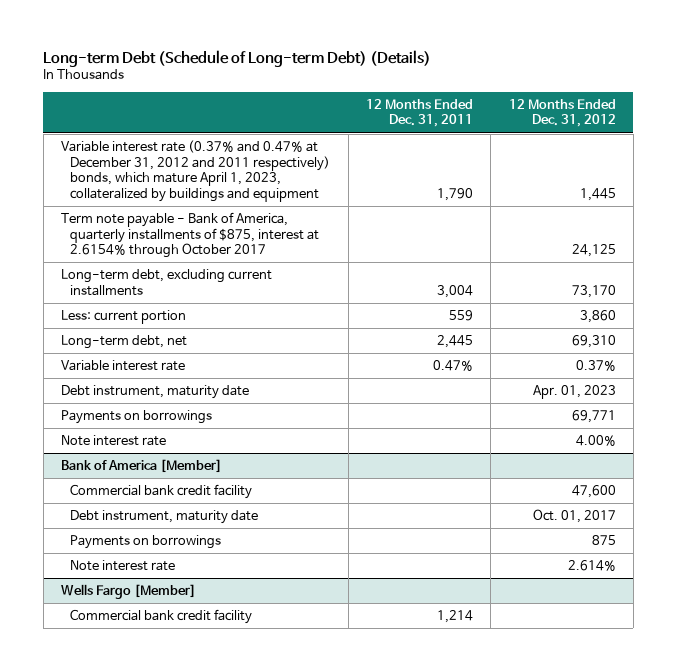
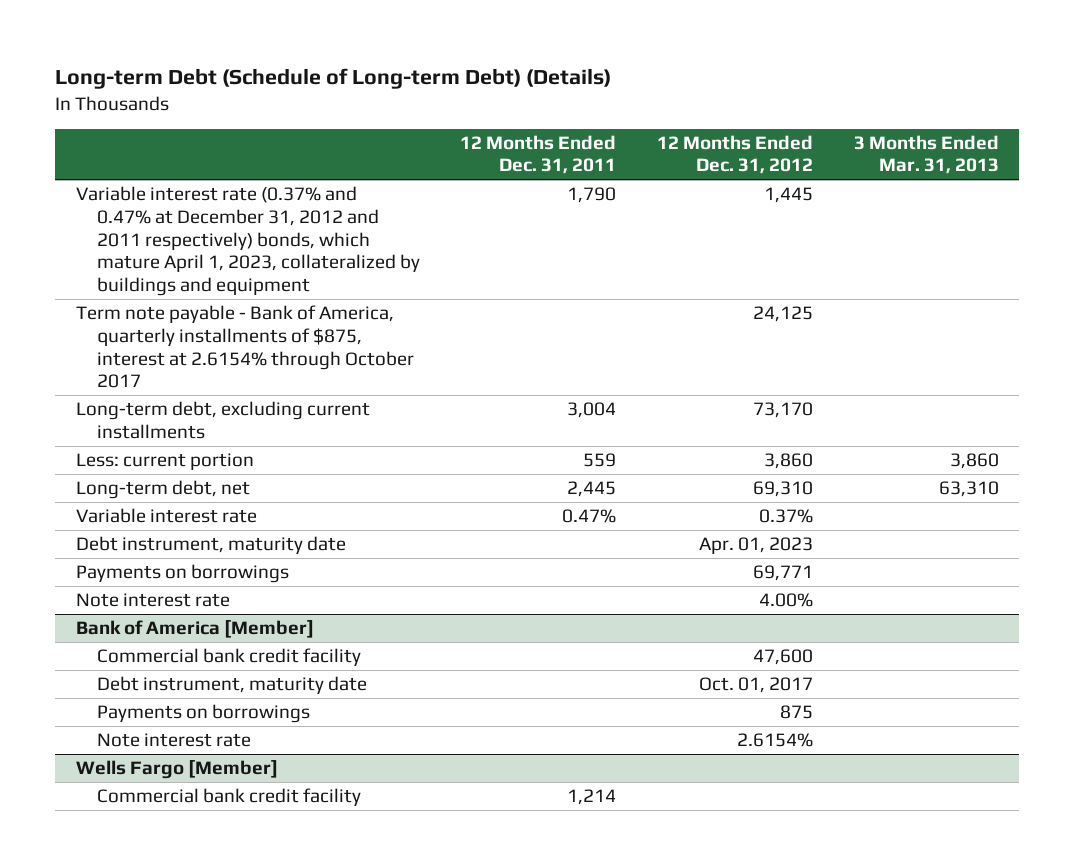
- | 12 Months Ended Dec. 31, 2011 | 12 Months Ended Dec. 31, 2012
+ | 12 Months Ended Dec. 31, 2011 | 12 Months Ended Dec. 31, 2012 | 3 Months Ended Mar. 31, 2013
@ Bank of America [Member]
- Note interest rate | | 2.614%
+ Note interest rate | | 2.6154% |

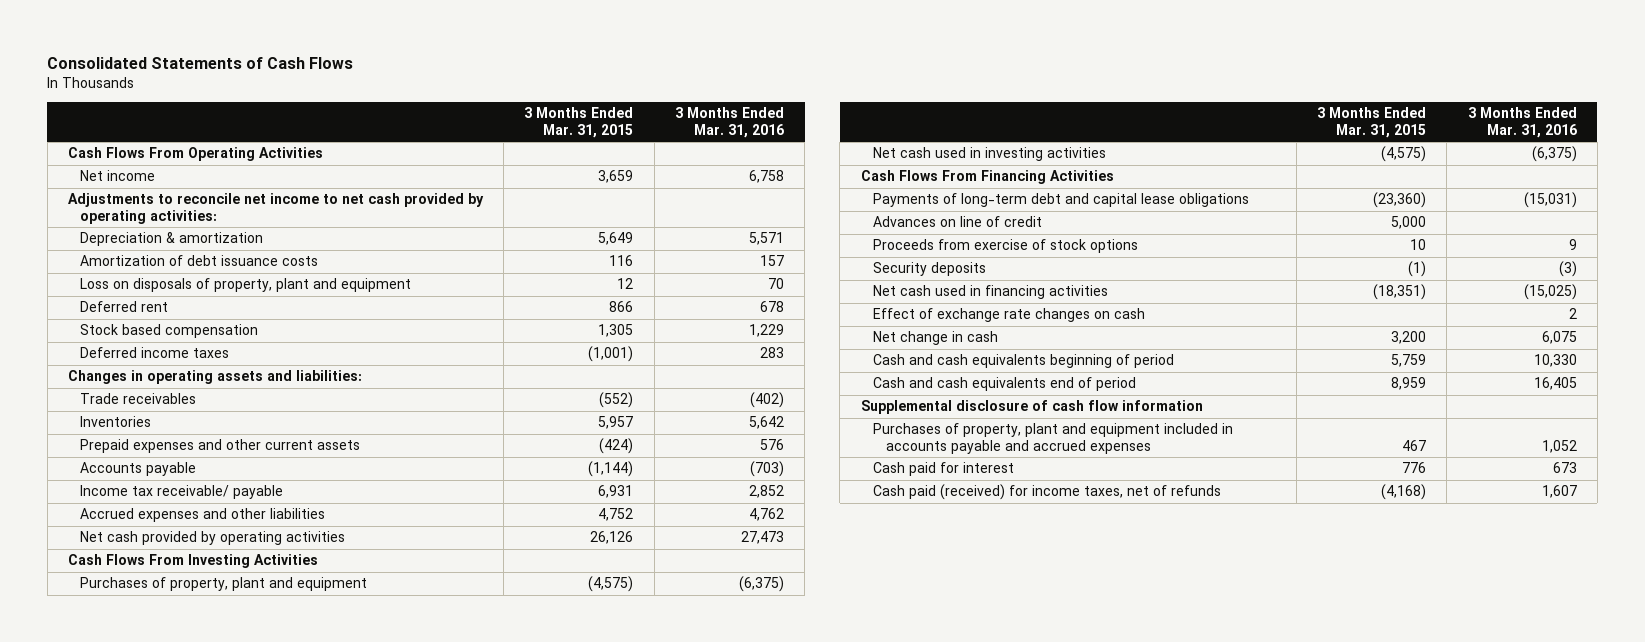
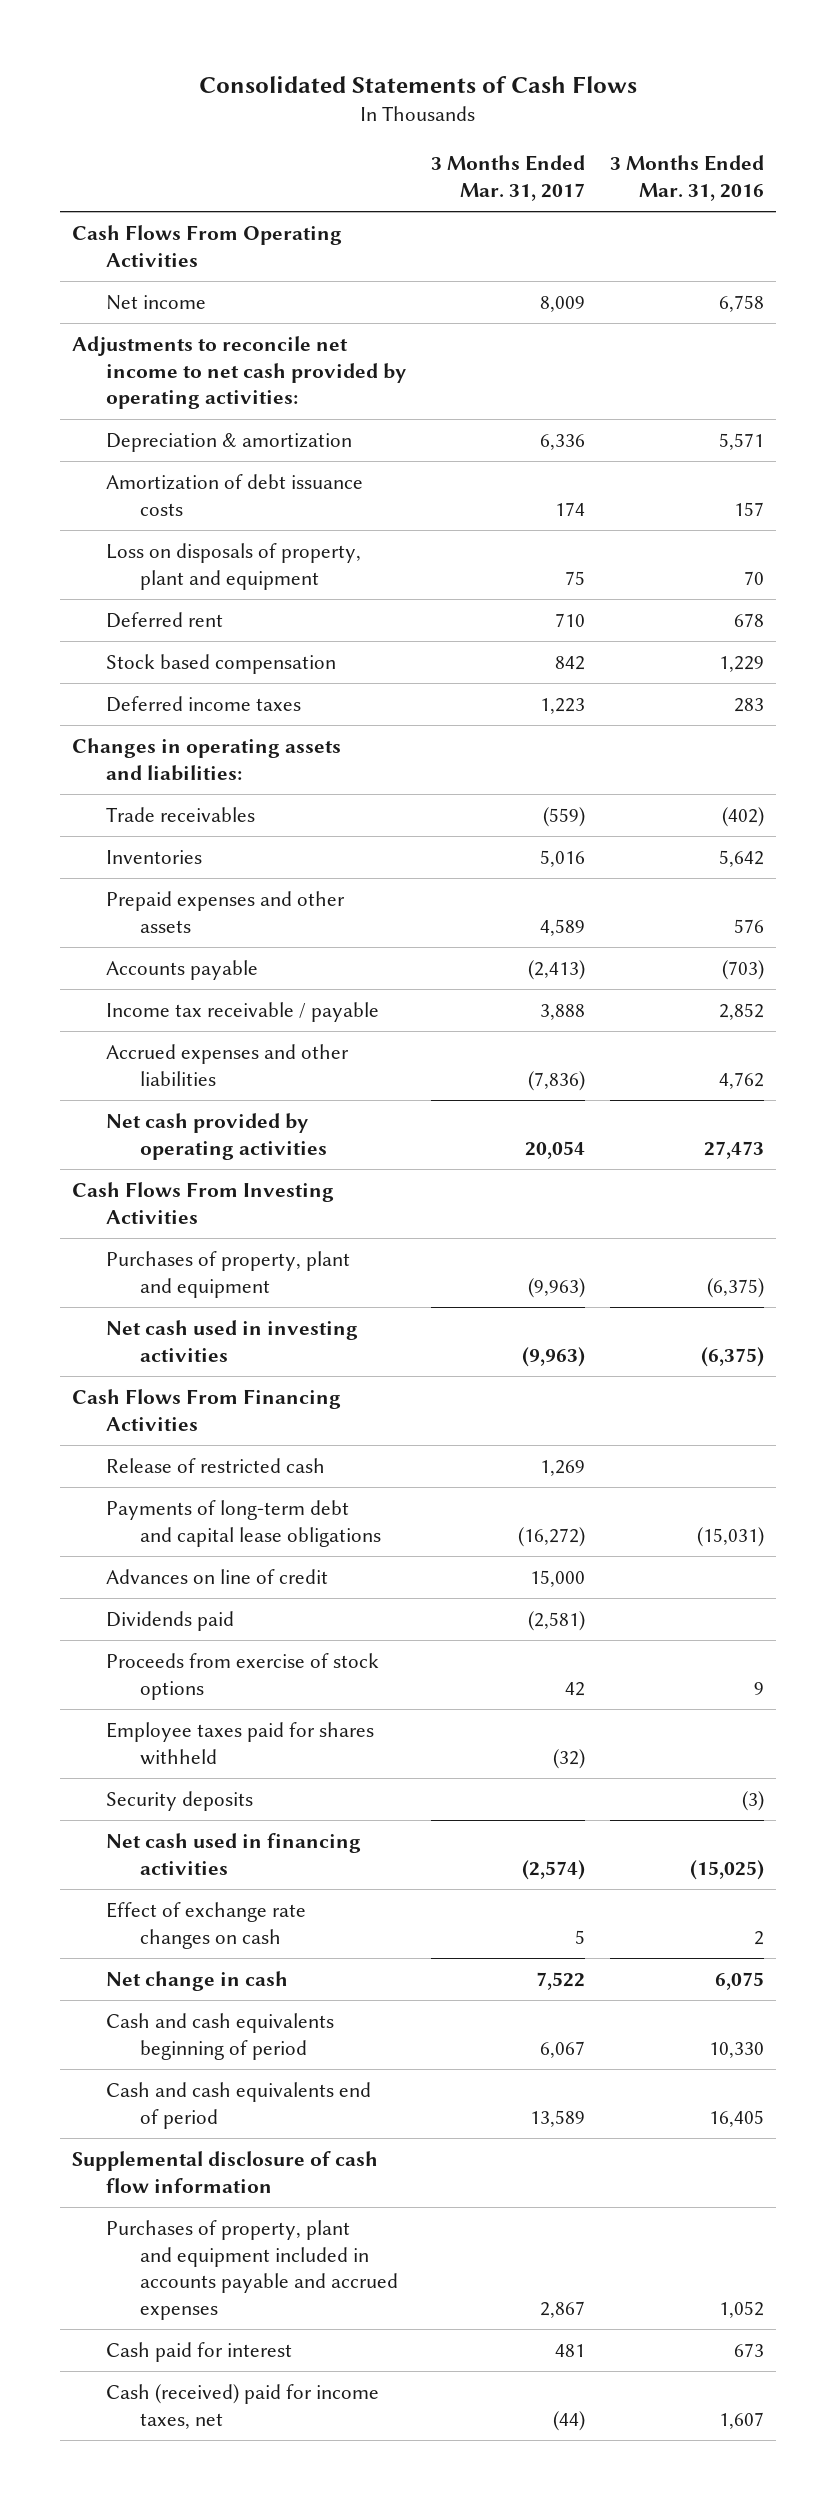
- | 3 Months Ended Mar. 31, 2015 | 3 Months Ended Mar. 31, 2016
+ | 3 Months Ended Mar. 31, 2017 | 3 Months Ended Mar. 31, 2016
- Prepaid expenses and other current assets | (424) | 576
+ Prepaid expenses and other assets | 4,589 | 576
- Income tax receivable/ payable | 6,931 | 2,852
+ Income tax receivable / payable | 3,888 | 2,852
+ Release of restricted cash | 1,269 |
+ Dividends paid | (2,581) |
+ Employee taxes paid for shares withheld | (32) |
- Cash paid (received) for income taxes, net of refunds | (4,168) | 1,607
+ Cash (received) paid for income taxes, net | (44) | 1,607

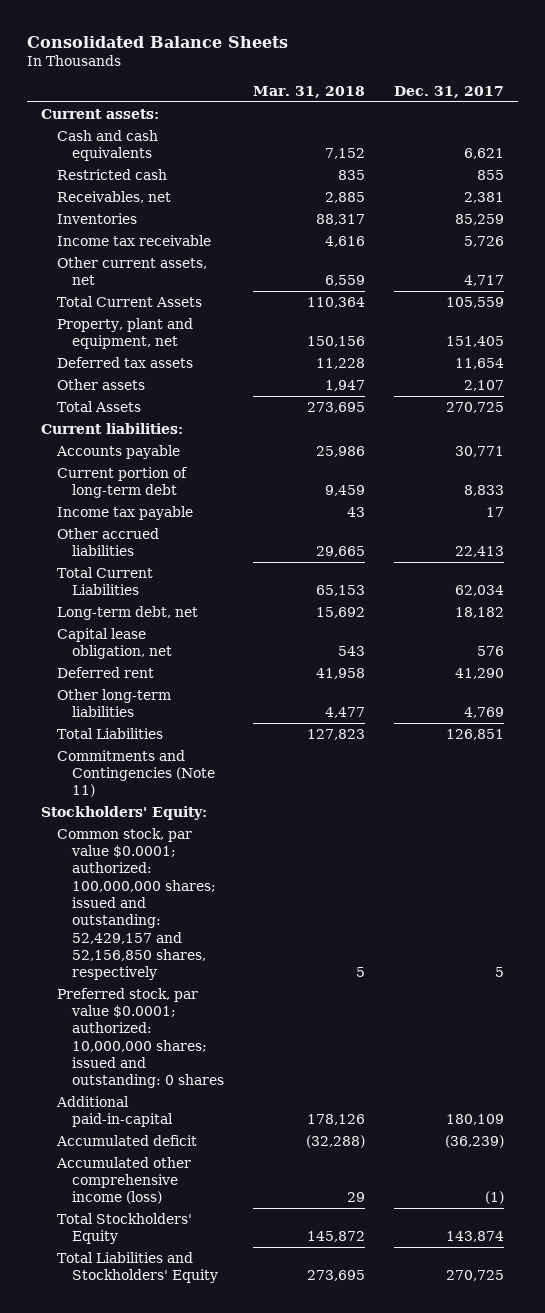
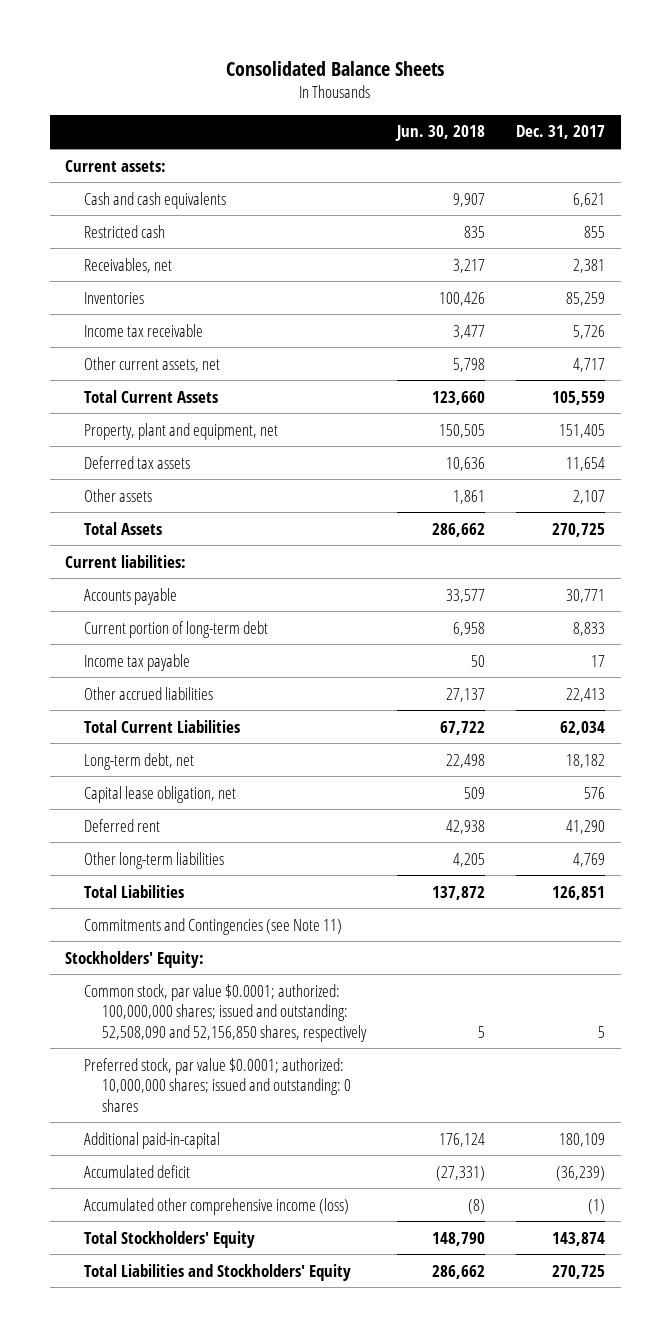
- | Mar. 31, 2018 | Dec. 31, 2017
+ | Jun. 30, 2018 | Dec. 31, 2017
- Commitments and Contingencies (Note 11)
+ Commitments and Contingencies (see Note 11)
- Common stock, par value $0.0001; authorized: 100,000,000 shares; issued and outstanding: 52,429,157 and 52,156,850 shares, respectively | 5 | 5
+ Common stock, par value $0.0001; authorized: 100,000,000 shares; issued and outstanding: 52,508,090 and 52,156,850 shares, respectively | 5 | 5

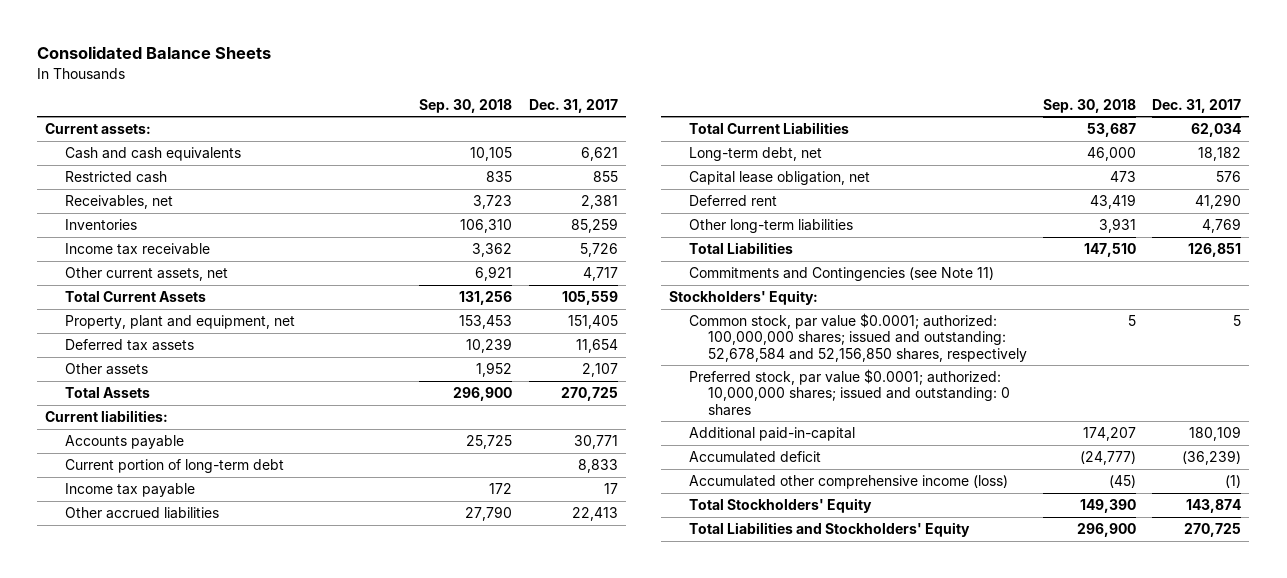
- | Jun. 30, 2018 | Dec. 31, 2017
+ | Sep. 30, 2018 | Dec. 31, 2017
- Common stock, par value $0.0001; authorized: 100,000,000 shares; issued and outstanding: 52,508,090 and 52,156,850 shares, respectively | 5 | 5
+ Common stock, par value $0.0001; authorized: 100,000,000 shares; issued and outstanding: 52,678,584 and 52,156,850 shares, respectively | 5 | 5

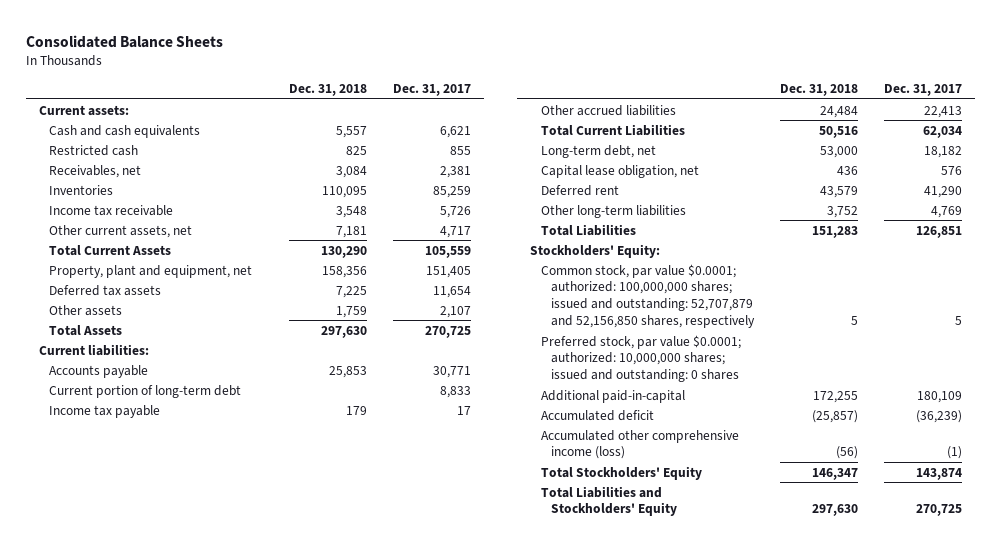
- | Sep. 30, 2018 | Dec. 31, 2017
+ | Dec. 31, 2018 | Dec. 31, 2017
- Commitments and Contingencies (see Note 11)
- Common stock, par value $0.0001; authorized: 100,000,000 shares; issued and outstanding: 52,678,584 and 52,156,850 shares, respectively | 5 | 5
+ Common stock, par value $0.0001; authorized: 100,000,000 shares; issued and outstanding: 52,707,879 and 52,156,850 shares, respectively | 5 | 5

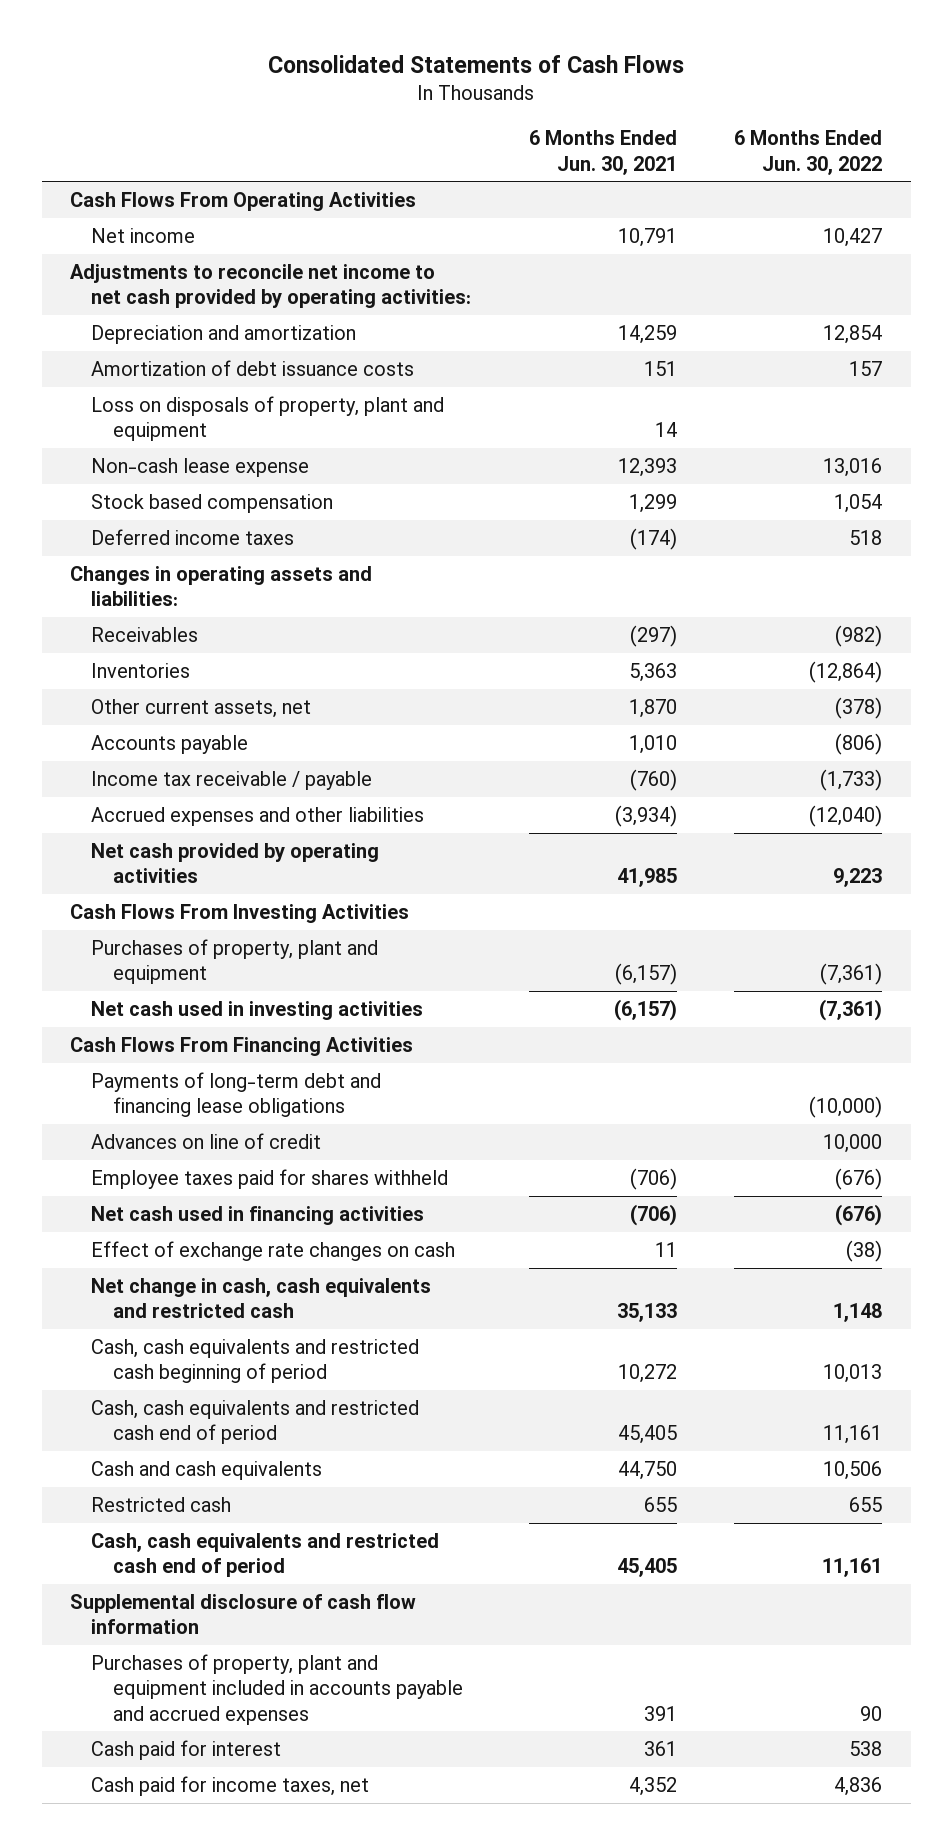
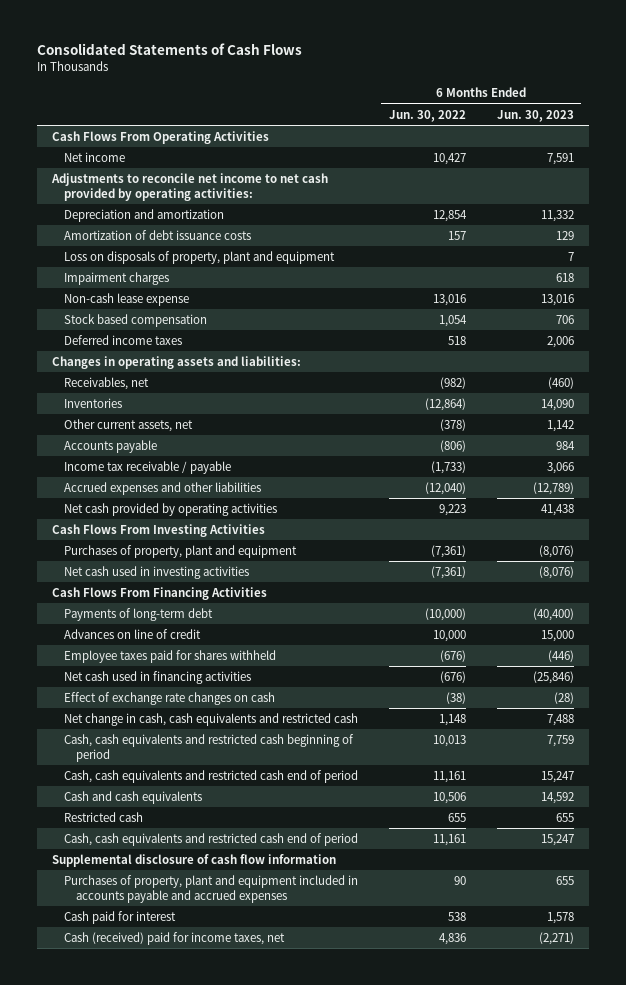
- | 6 Months Ended Jun. 30, 2021 | 6 Months Ended Jun. 30, 2022
+ | 6 Months Ended Jun. 30, 2022 | 6 Months Ended Jun. 30, 2023
+ Impairment charges | | 618
- Receivables | (297) | (982)
+ Receivables, net | (982) | (460)
- Payments of long-term debt and financing lease obligations | | (10,000)
+ Payments of long-term debt | (10,000) | (40,400)
- Cash paid for income taxes, net | 4,352 | 4,836
+ Cash (received) paid for income taxes, net | 4,836 | (2,271)

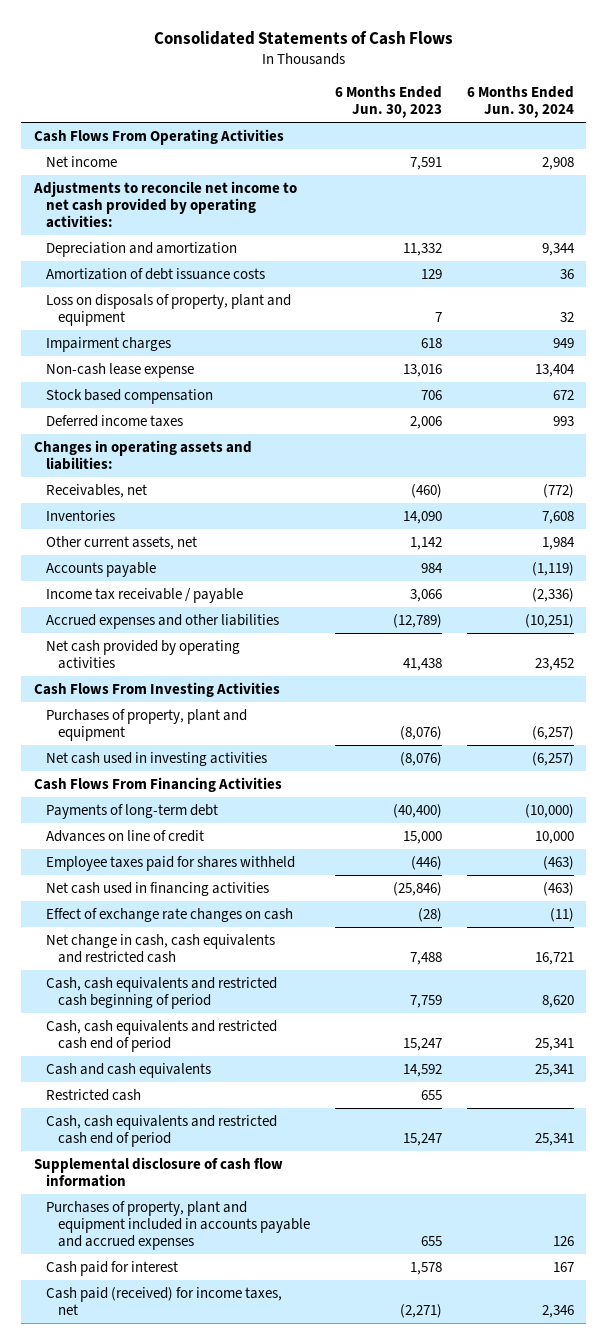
- | 6 Months Ended Jun. 30, 2022 | 6 Months Ended Jun. 30, 2023
+ | 6 Months Ended Jun. 30, 2023 | 6 Months Ended Jun. 30, 2024
- Cash (received) paid for income taxes, net | 4,836 | (2,271)
+ Cash paid (received) for income taxes, net | (2,271) | 2,346

